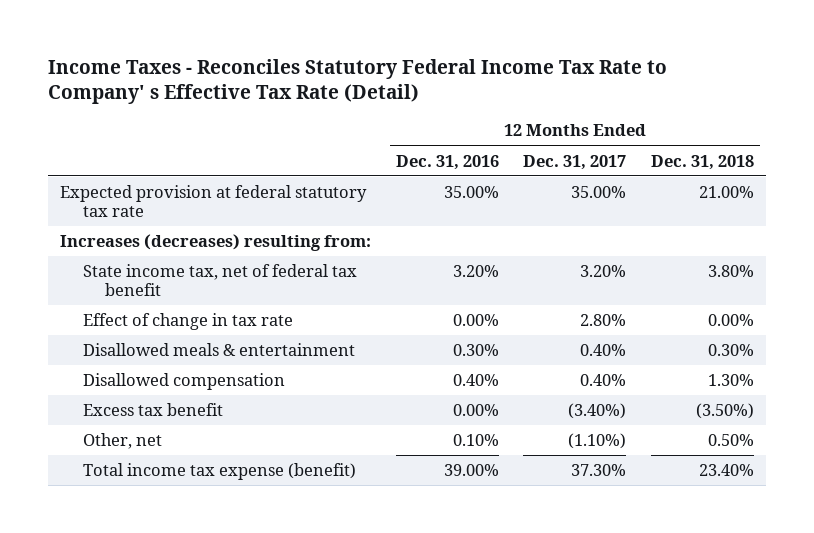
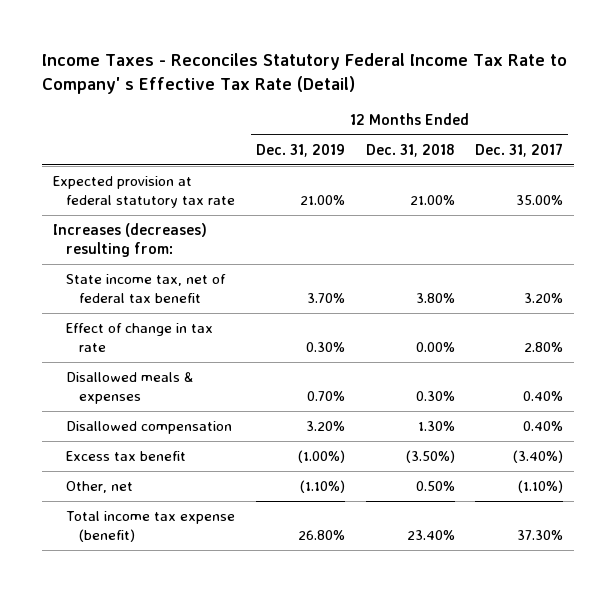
- | 12 Months Ended Dec. 31, 2016 | 12 Months Ended Dec. 31, 2017 | 12 Months Ended Dec. 31, 2018
+ | 12 Months Ended Dec. 31, 2019 | 12 Months Ended Dec. 31, 2018 | 12 Months Ended Dec. 31, 2017
- Disallowed meals & entertainment | 0.30% | 0.40% | 0.30%
+ Disallowed meals & expenses | 0.70% | 0.30% | 0.40%

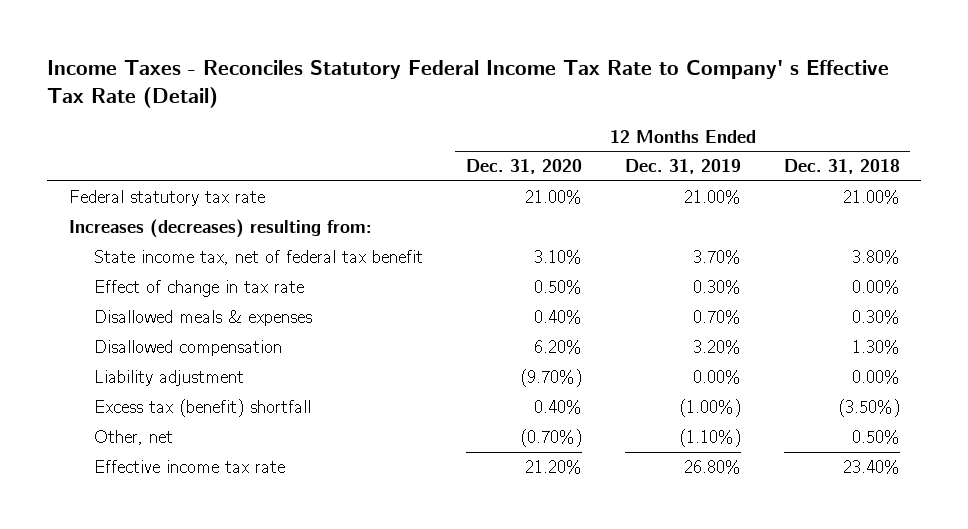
- | 12 Months Ended Dec. 31, 2019 | 12 Months Ended Dec. 31, 2018 | 12 Months Ended Dec. 31, 2017
+ | 12 Months Ended Dec. 31, 2020 | 12 Months Ended Dec. 31, 2019 | 12 Months Ended Dec. 31, 2018
- Expected provision at federal statutory tax rate | 21.00% | 21.00% | 35.00%
+ Federal statutory tax rate | 21.00% | 21.00% | 21.00%
- Excess tax benefit | (1.00%) | (3.50%) | (3.40%)
+ Liability adjustment | (9.70%) | 0.00% | 0.00%
+ Excess tax (benefit) shortfall | 0.40% | (1.00%) | (3.50%)
- Total income tax expense (benefit) | 26.80% | 23.40% | 37.30%
+ Effective income tax rate | 21.20% | 26.80% | 23.40%

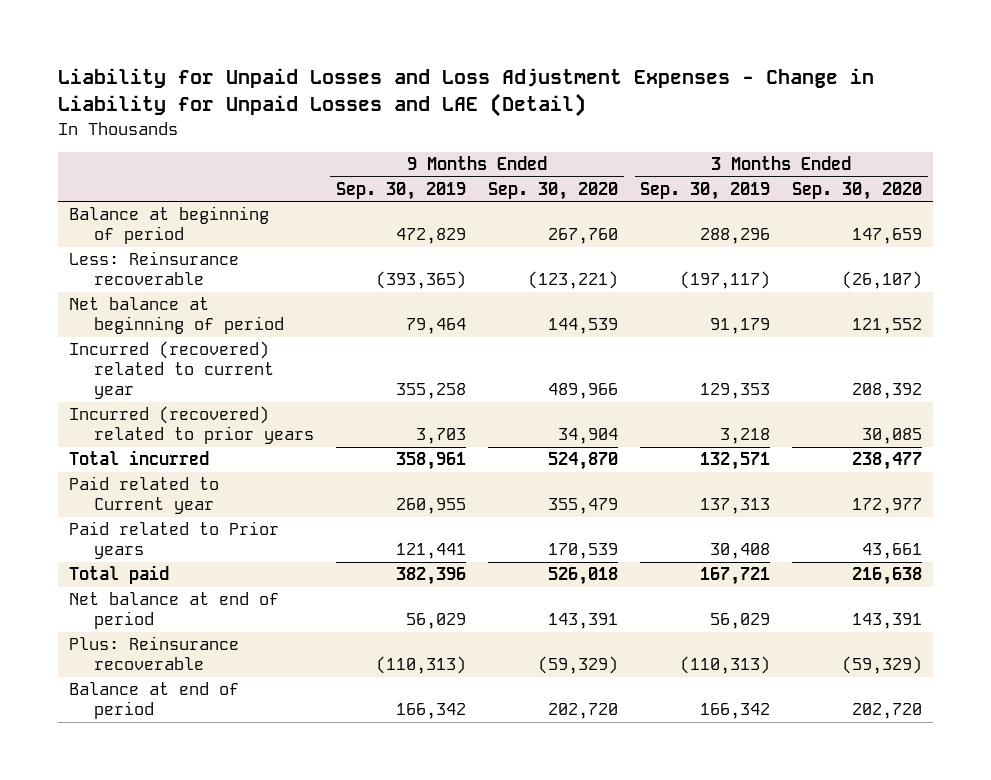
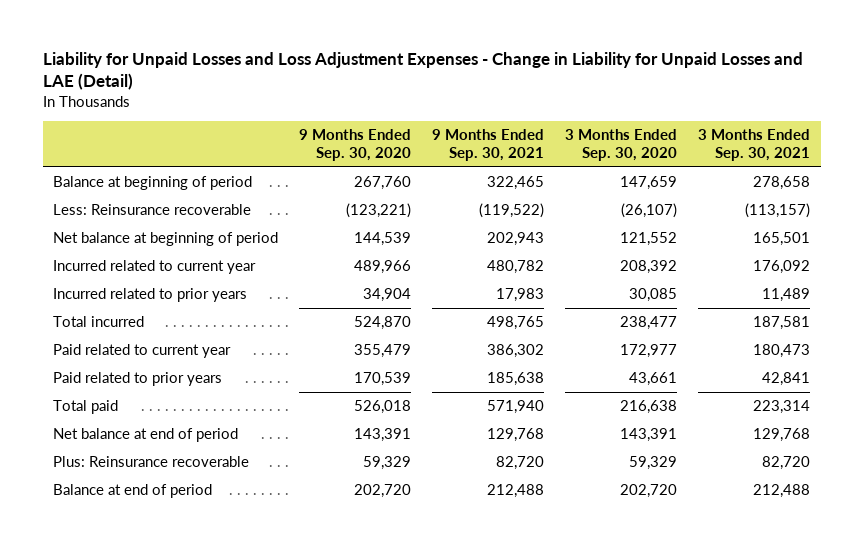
- | 9 Months Ended Sep. 30, 2019 | 9 Months Ended Sep. 30, 2020 | 3 Months Ended Sep. 30, 2019 | 3 Months Ended Sep. 30, 2020
+ | 9 Months Ended Sep. 30, 2020 | 9 Months Ended Sep. 30, 2021 | 3 Months Ended Sep. 30, 2020 | 3 Months Ended Sep. 30, 2021
- Incurred (recovered) related to current year | 355,258 | 489,966 | 129,353 | 208,392
- Incurred (recovered) related to prior years | 3,703 | 34,904 | 3,218 | 30,085
+ Incurred related to current year | 489,966 | 480,782 | 208,392 | 176,092
+ Incurred related to prior years | 34,904 | 17,983 | 30,085 | 11,489
- Paid related to Current year | 260,955 | 355,479 | 137,313 | 172,977
- Paid related to Prior years | 121,441 | 170,539 | 30,408 | 43,661
+ Paid related to current year | 355,479 | 386,302 | 172,977 | 180,473
+ Paid related to prior years | 170,539 | 185,638 | 43,661 | 42,841
- Plus: Reinsurance recoverable | (110,313) | (59,329) | (110,313) | (59,329)
+ Plus: Reinsurance recoverable | 59,329 | 82,720 | 59,329 | 82,720

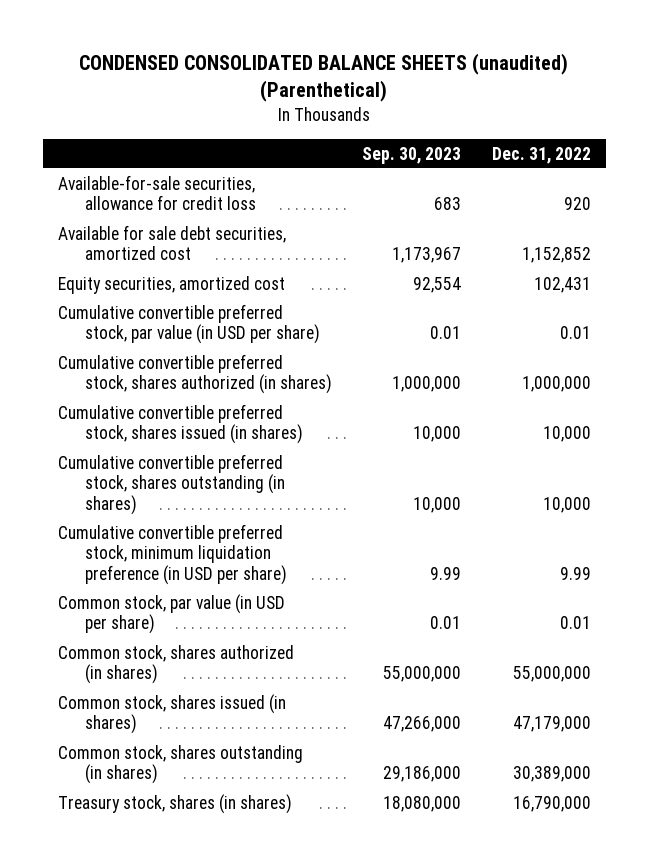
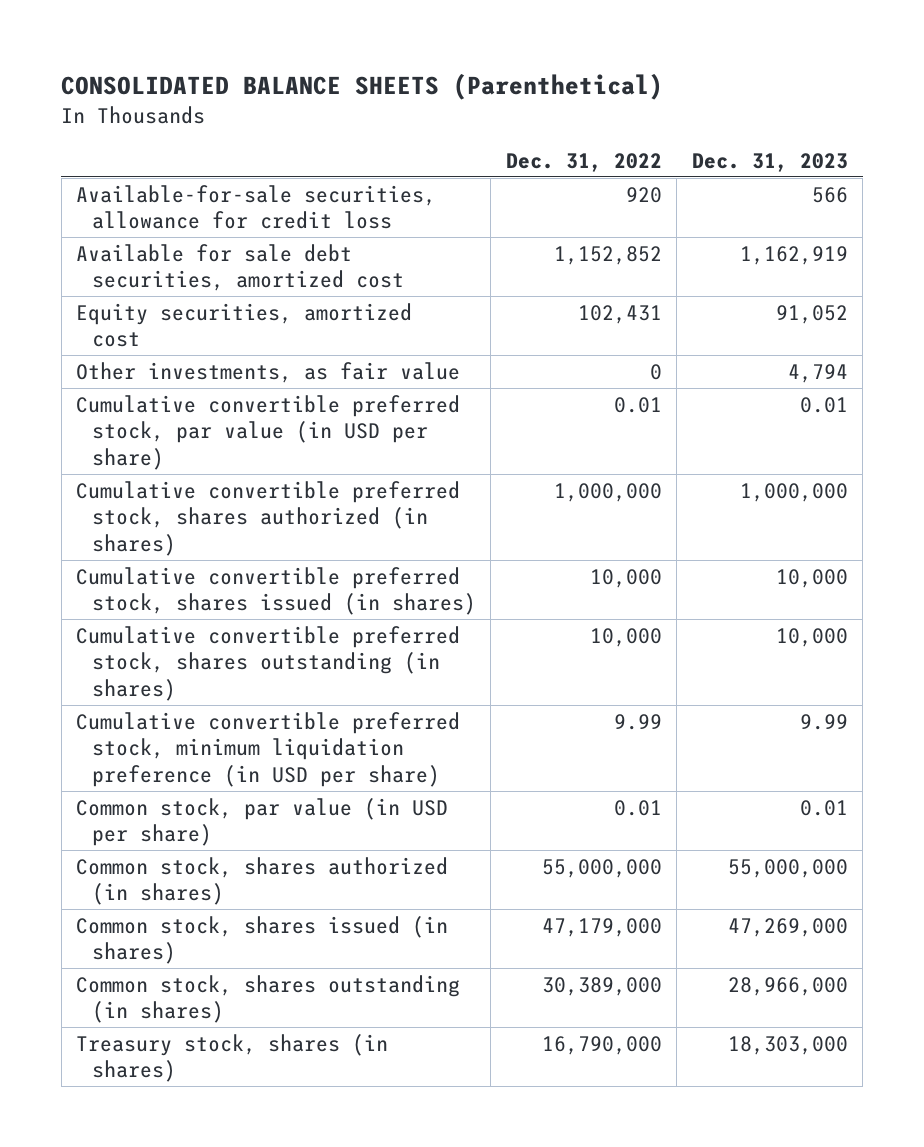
- CONDENSED CONSOLIDATED BALANCE SHEETS (unaudited) (Parenthetical)
+ CONSOLIDATED BALANCE SHEETS (Parenthetical)
- | Sep. 30, 2023 | Dec. 31, 2022
+ | Dec. 31, 2022 | Dec. 31, 2023
+ Other investments, as fair value | 0 | 4,794

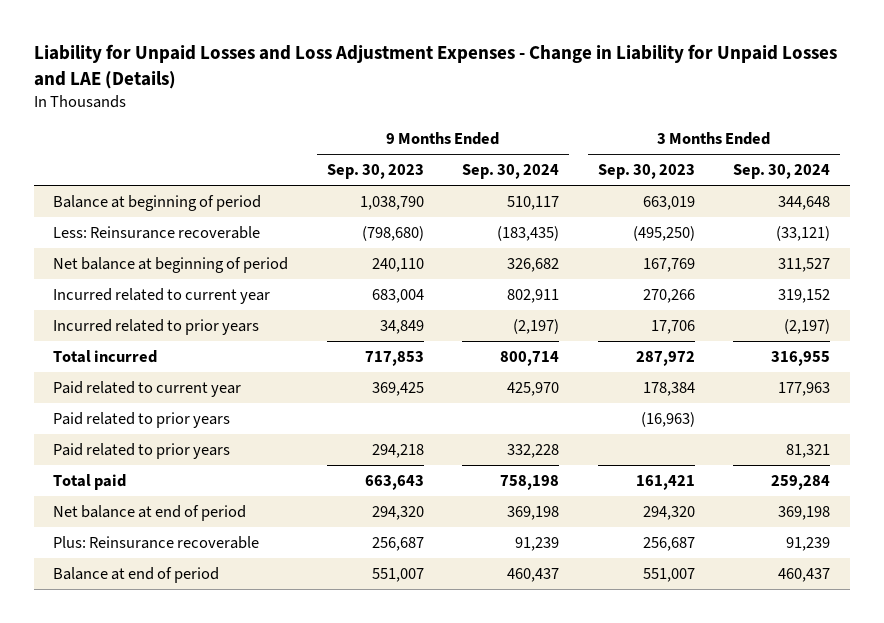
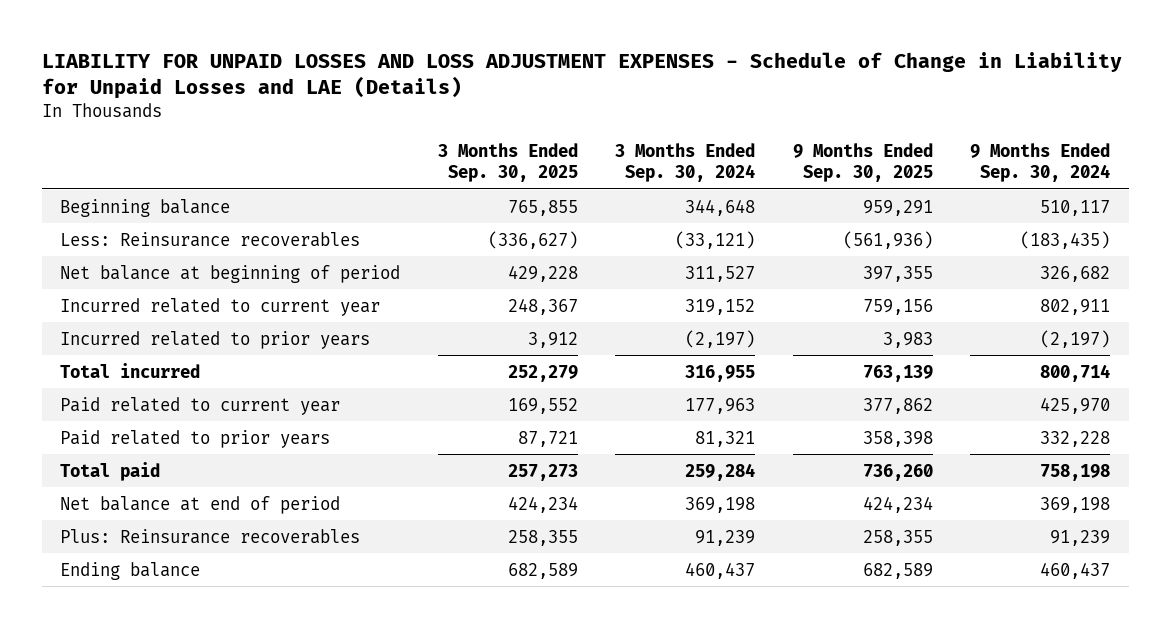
- Liability for Unpaid Losses and Loss Adjustment Expenses - Change in Liability for Unpaid Losses and LAE (Details)
+ LIABILITY FOR UNPAID LOSSES AND LOSS ADJUSTMENT EXPENSES - Schedule of Change in Liability for Unpaid Losses and LAE (Details)
- | 9 Months Ended Sep. 30, 2023 | 9 Months Ended Sep. 30, 2024 | 3 Months Ended Sep. 30, 2023 | 3 Months Ended Sep. 30, 2024
+ | 3 Months Ended Sep. 30, 2025 | 3 Months Ended Sep. 30, 2024 | 9 Months Ended Sep. 30, 2025 | 9 Months Ended Sep. 30, 2024
- Balance at beginning of period | 1,038,790 | 510,117 | 663,019 | 344,648
- Less: Reinsurance recoverable | (798,680) | (183,435) | (495,250) | (33,121)
+ Beginning balance | 765,855 | 344,648 | 959,291 | 510,117
+ Less: Reinsurance recoverables | (336,627) | (33,121) | (561,936) | (183,435)
- Paid related to prior years | | | (16,963) |
- Plus: Reinsurance recoverable | 256,687 | 91,239 | 256,687 | 91,239
- Balance at end of period | 551,007 | 460,437 | 551,007 | 460,437
+ Plus: Reinsurance recoverables | 258,355 | 91,239 | 258,355 | 91,239
+ Ending balance | 682,589 | 460,437 | 682,589 | 460,437

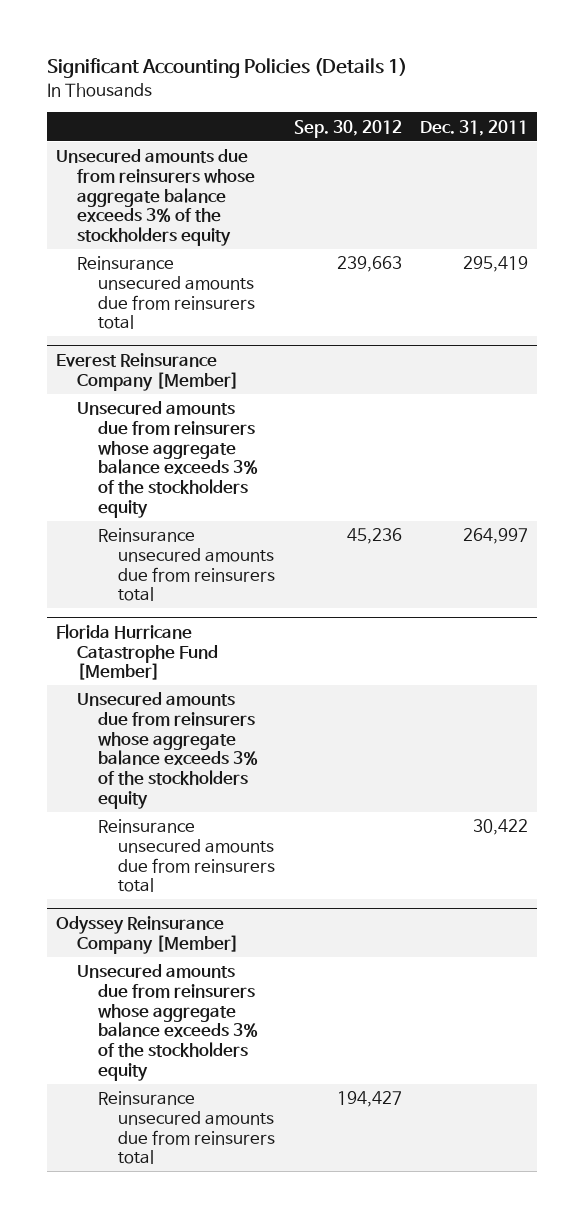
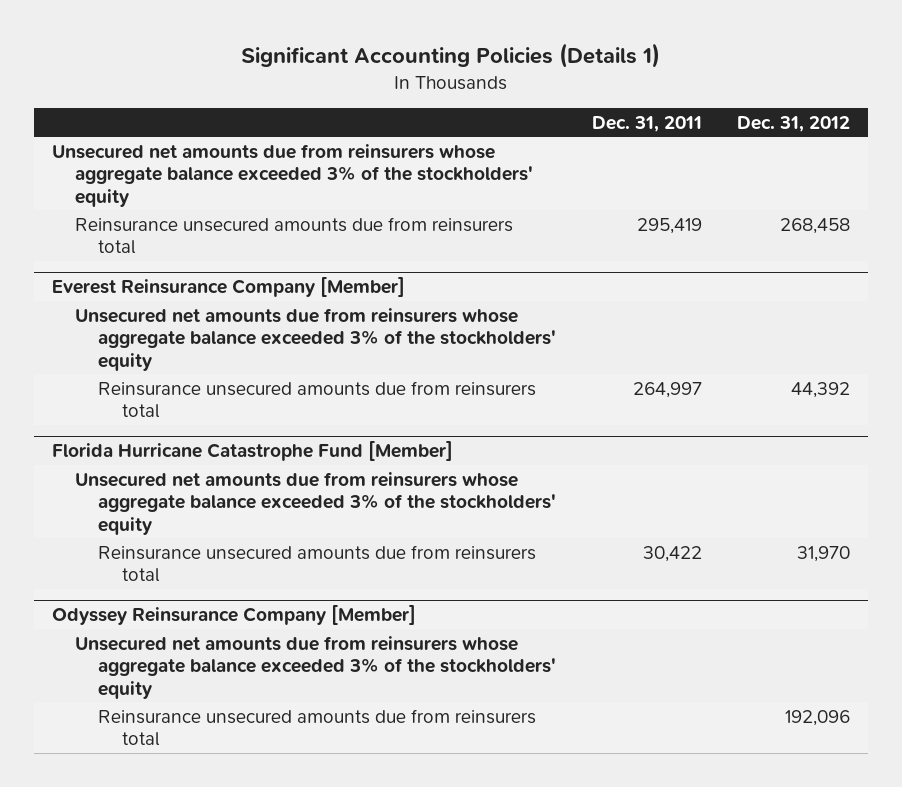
- | Sep. 30, 2012 | Dec. 31, 2011
+ | Dec. 31, 2011 | Dec. 31, 2012
- Unsecured amounts due from reinsurers whose aggregate balance exceeds 3% of the stockholders equity
+ Unsecured net amounts due from reinsurers whose aggregate balance exceeded 3% of the stockholders' equity
@ Everest Reinsurance Company [Member]
- Unsecured amounts due from reinsurers whose aggregate balance exceeds 3% of the stockholders equity
+ Unsecured net amounts due from reinsurers whose aggregate balance exceeded 3% of the stockholders' equity
@ Florida Hurricane Catastrophe Fund [Member]
- Unsecured amounts due from reinsurers whose aggregate balance exceeds 3% of the stockholders equity
+ Unsecured net amounts due from reinsurers whose aggregate balance exceeded 3% of the stockholders' equity
@ Odyssey Reinsurance Company [Member]
- Unsecured amounts due from reinsurers whose aggregate balance exceeds 3% of the stockholders equity
+ Unsecured net amounts due from reinsurers whose aggregate balance exceeded 3% of the stockholders' equity

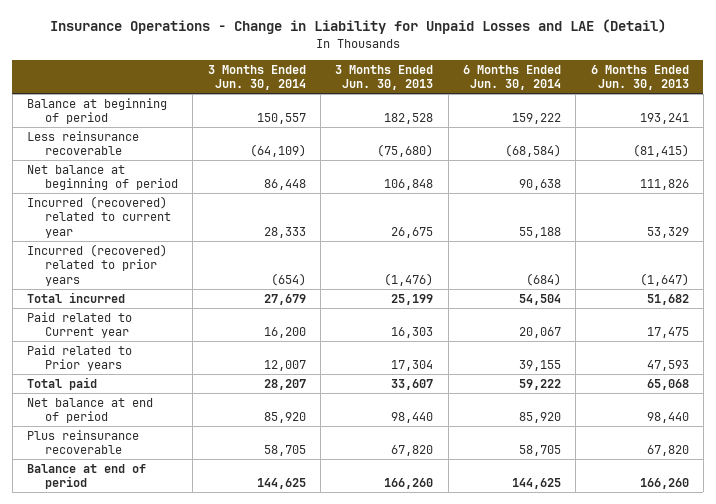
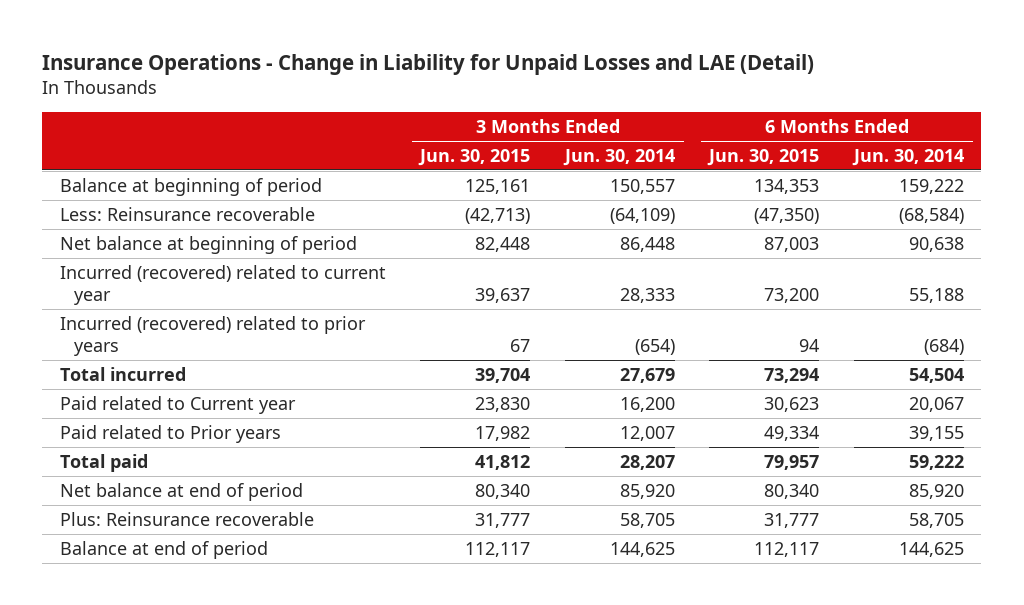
- | 3 Months Ended Jun. 30, 2014 | 3 Months Ended Jun. 30, 2013 | 6 Months Ended Jun. 30, 2014 | 6 Months Ended Jun. 30, 2013
+ | 3 Months Ended Jun. 30, 2015 | 3 Months Ended Jun. 30, 2014 | 6 Months Ended Jun. 30, 2015 | 6 Months Ended Jun. 30, 2014
- Less reinsurance recoverable | (64,109) | (75,680) | (68,584) | (81,415)
+ Less: Reinsurance recoverable | (42,713) | (64,109) | (47,350) | (68,584)
- Plus reinsurance recoverable | 58,705 | 67,820 | 58,705 | 67,820
+ Plus: Reinsurance recoverable | 31,777 | 58,705 | 31,777 | 58,705

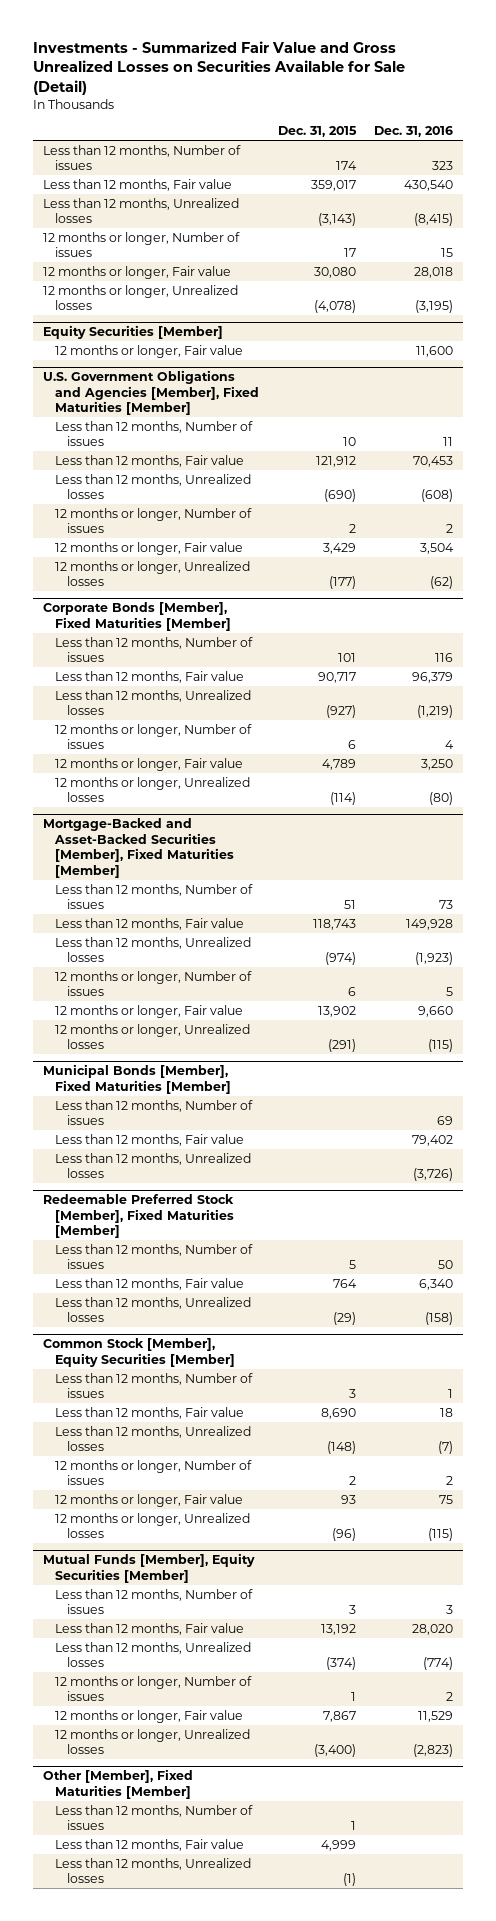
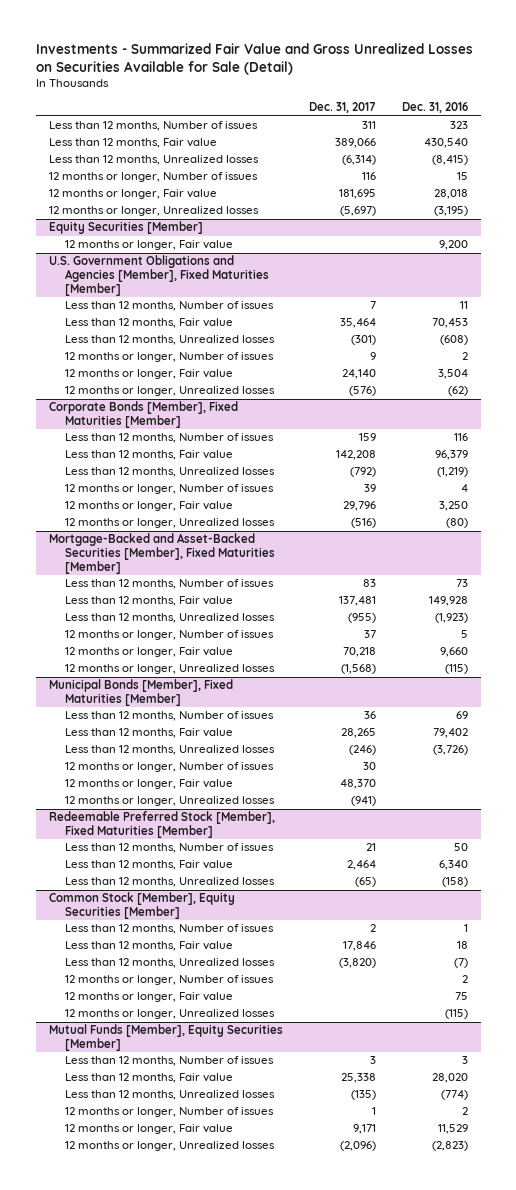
- | Dec. 31, 2015 | Dec. 31, 2016
+ | Dec. 31, 2017 | Dec. 31, 2016
@ Equity Securities [Member]
- 12 months or longer, Fair value | | 11,600
+ 12 months or longer, Fair value | | 9,200
@ Municipal Bonds [Member], Fixed Maturities [Member]
+ 12 months or longer, Number of issues | 30 |
+ 12 months or longer, Fair value | 48,370 |
+ 12 months or longer, Unrealized losses | (941) |
- Other [Member], Fixed Maturities [Member]
- Less than 12 months, Number of issues | 1 |
- Less than 12 months, Fair value | 4,999 |
- Less than 12 months, Unrealized losses | (1) |

